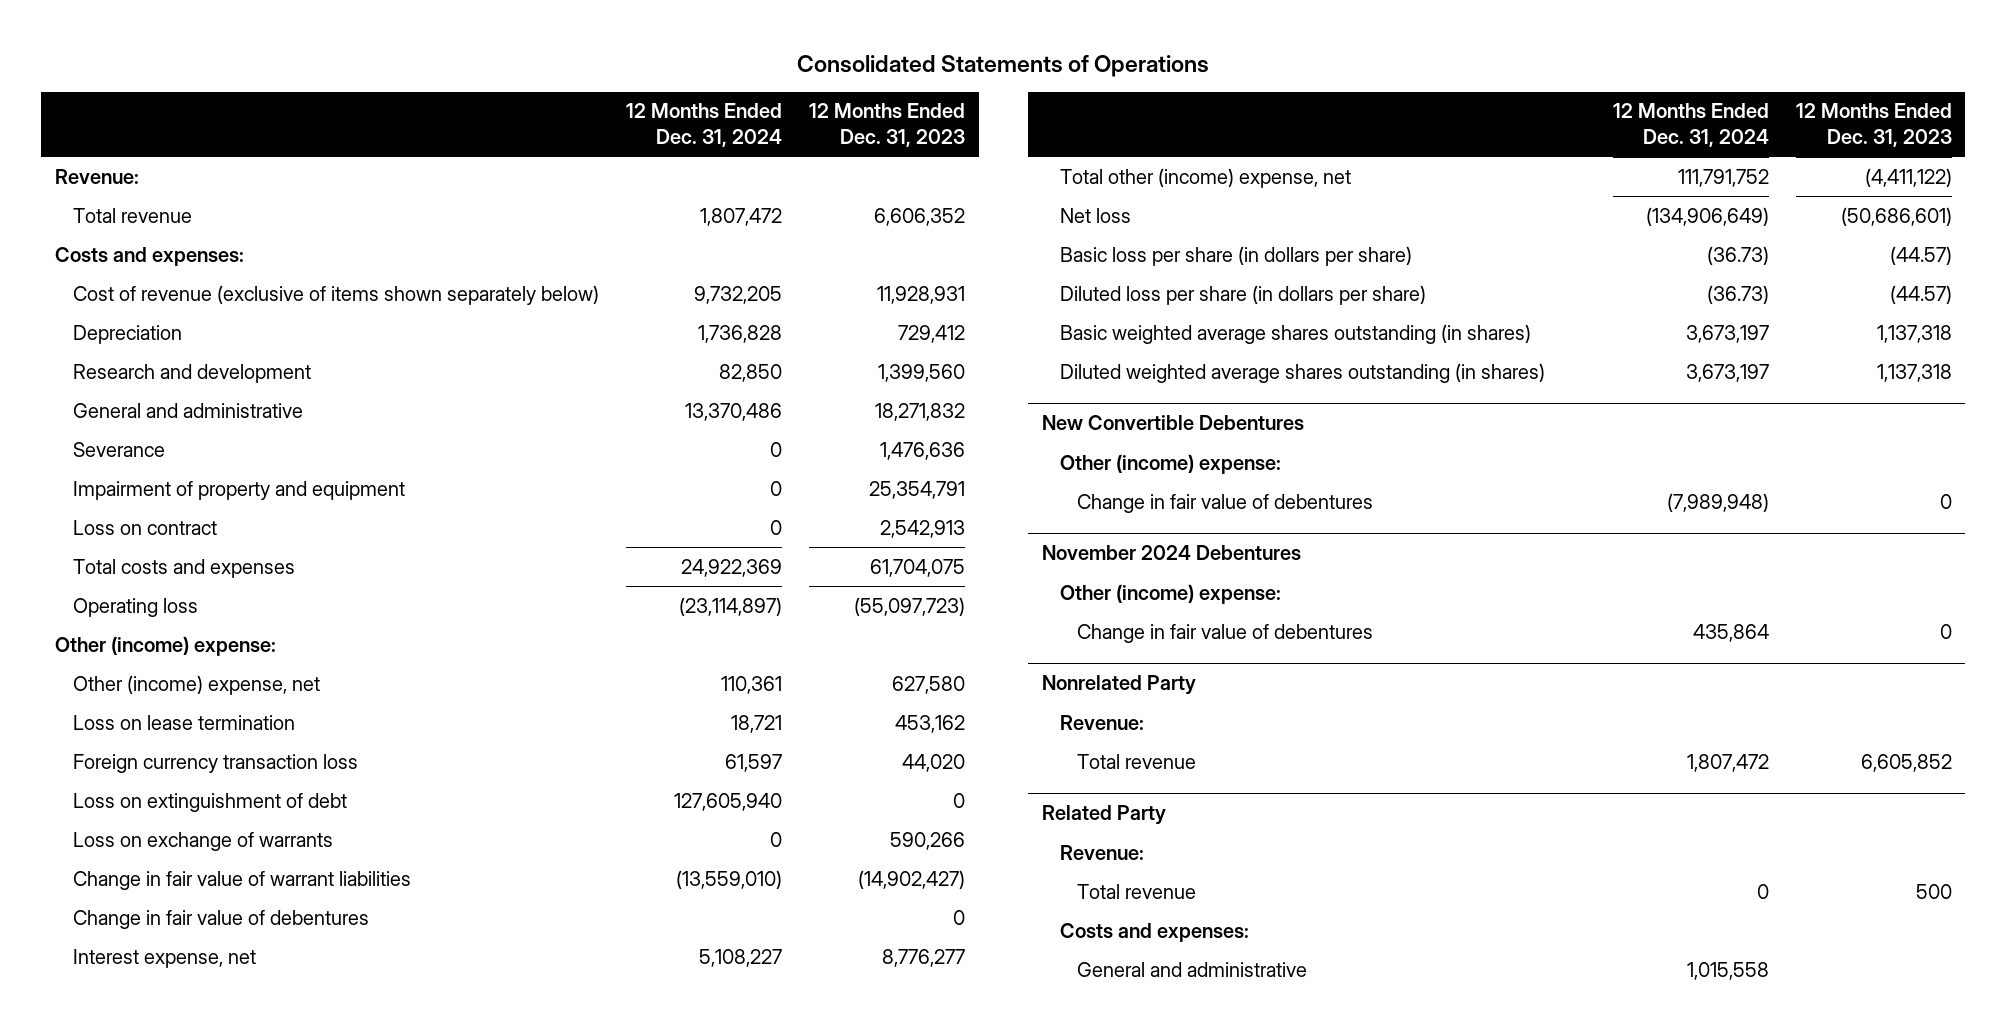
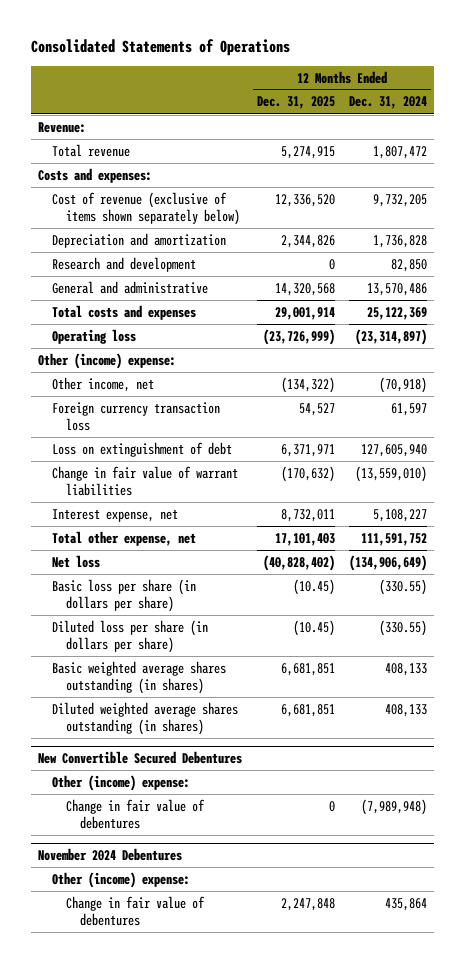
- | 12 Months Ended Dec. 31, 2024 | 12 Months Ended Dec. 31, 2023
+ | 12 Months Ended Dec. 31, 2025 | 12 Months Ended Dec. 31, 2024
- Depreciation | 1,736,828 | 729,412
+ Depreciation and amortization | 2,344,826 | 1,736,828
- General and administrative | 13,370,486 | 18,271,832
- Severance | 0 | 1,476,636
- Impairment of property and equipment | 0 | 25,354,791
- Loss on contract | 0 | 2,542,913
- Total costs and expenses | 24,922,369 | 61,704,075
- Operating loss | (23,114,897) | (55,097,723)
+ General and administrative | 14,320,568 | 13,570,486
+ Total costs and expenses | 29,001,914 | 25,122,369
+ Operating loss | (23,726,999) | (23,314,897)
- Other (income) expense, net | 110,361 | 627,580
- Loss on lease termination | 18,721 | 453,162
+ Other income, net | (134,322) | (70,918)
- Loss on exchange of warrants | 0 | 590,266
- Change in fair value of debentures | | 0
- Total other (income) expense, net | 111,791,752 | (4,411,122)
+ Total other expense, net | 17,101,403 | 111,591,752
- Basic loss per share (in dollars per share) | (36.73) | (44.57)
- Diluted loss per share (in dollars per share) | (36.73) | (44.57)
- Basic weighted average shares outstanding (in shares) | 3,673,197 | 1,137,318
- Diluted weighted average shares outstanding (in shares) | 3,673,197 | 1,137,318
- New Convertible Debentures
+ Basic loss per share (in dollars per share) | (10.45) | (330.55)
+ Diluted loss per share (in dollars per share) | (10.45) | (330.55)
+ Basic weighted average shares outstanding (in shares) | 6,681,851 | 408,133
+ Diluted weighted average shares outstanding (in shares) | 6,681,851 | 408,133
+ New Convertible Secured Debentures
- Nonrelated Party
- Revenue:
- Total revenue | 1,807,472 | 6,605,852
- Related Party
- Revenue:
- Total revenue | 0 | 500
- Costs and expenses:
- General and administrative | 1,015,558 |

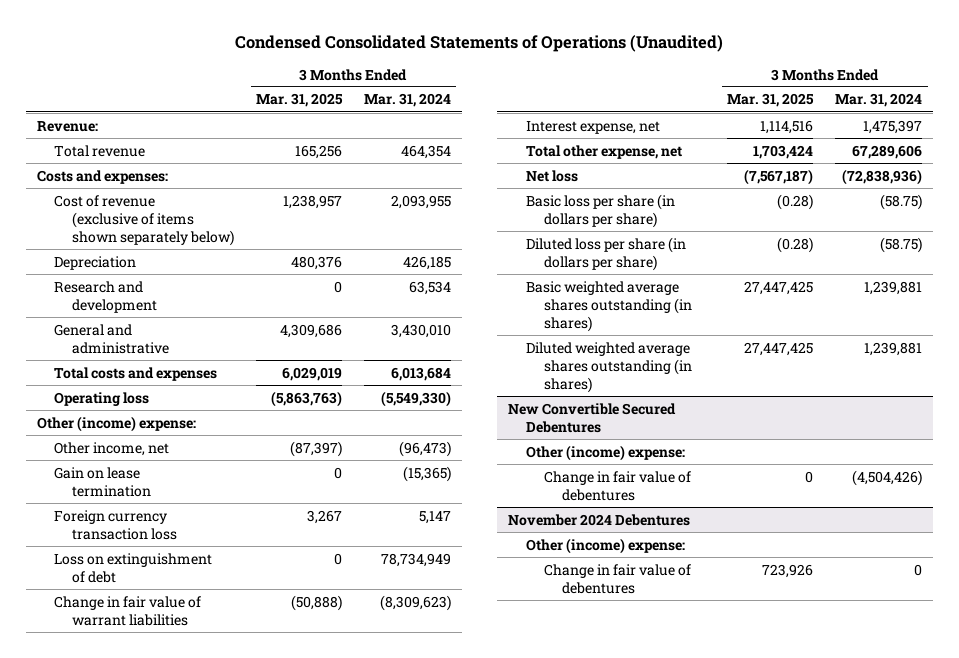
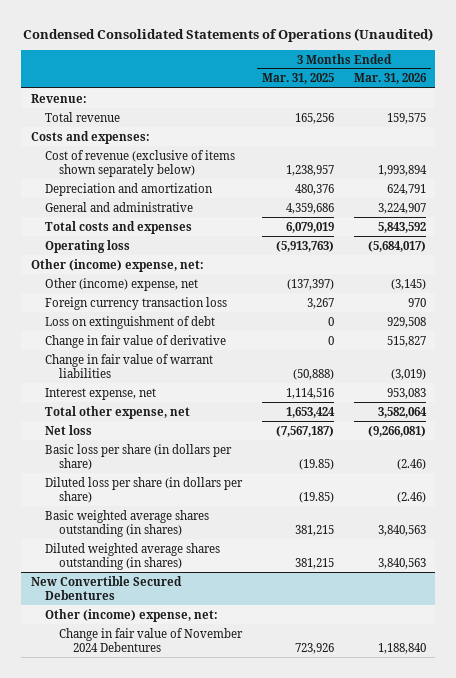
- | 3 Months Ended Mar. 31, 2025 | 3 Months Ended Mar. 31, 2024
+ | 3 Months Ended Mar. 31, 2025 | 3 Months Ended Mar. 31, 2026
- Depreciation | 480,376 | 426,185
- Research and development | 0 | 63,534
- General and administrative | 4,309,686 | 3,430,010
- Total costs and expenses | 6,029,019 | 6,013,684
- Operating loss | (5,863,763) | (5,549,330)
- Other (income) expense:
- Other income, net | (87,397) | (96,473)
- Gain on lease termination | 0 | (15,365)
+ Depreciation and amortization | 480,376 | 624,791
+ General and administrative | 4,359,686 | 3,224,907
+ Total costs and expenses | 6,079,019 | 5,843,592
+ Operating loss | (5,913,763) | (5,684,017)
+ Other (income) expense, net:
+ Other (income) expense, net | (137,397) | (3,145)
+ Change in fair value of derivative | 0 | 515,827
- Total other expense, net | 1,703,424 | 67,289,606
+ Total other expense, net | 1,653,424 | 3,582,064
- Basic loss per share (in dollars per share) | (0.28) | (58.75)
- Diluted loss per share (in dollars per share) | (0.28) | (58.75)
- Basic weighted average shares outstanding (in shares) | 27,447,425 | 1,239,881
- Diluted weighted average shares outstanding (in shares) | 27,447,425 | 1,239,881
+ Basic loss per share (in dollars per share) | (19.85) | (2.46)
+ Diluted loss per share (in dollars per share) | (19.85) | (2.46)
+ Basic weighted average shares outstanding (in shares) | 381,215 | 3,840,563
+ Diluted weighted average shares outstanding (in shares) | 381,215 | 3,840,563
@ New Convertible Secured Debentures
- Other (income) expense:
- Change in fair value of debentures | 0 | (4,504,426)
- November 2024 Debentures
- Other (income) expense:
- Change in fair value of debentures | 723,926 | 0
@ New Convertible Secured Debentures
+ Other (income) expense, net:
+ Change in fair value of November 2024 Debentures | 723,926 | 1,188,840

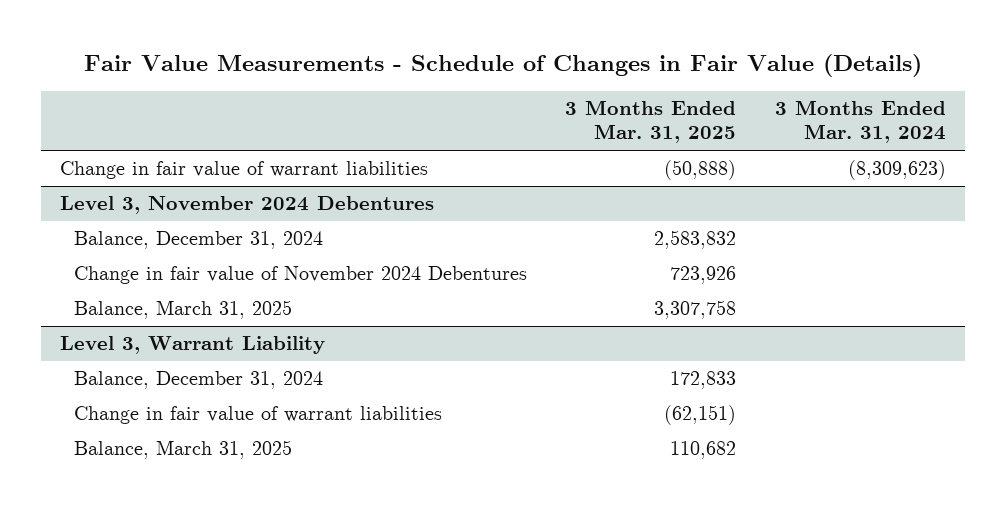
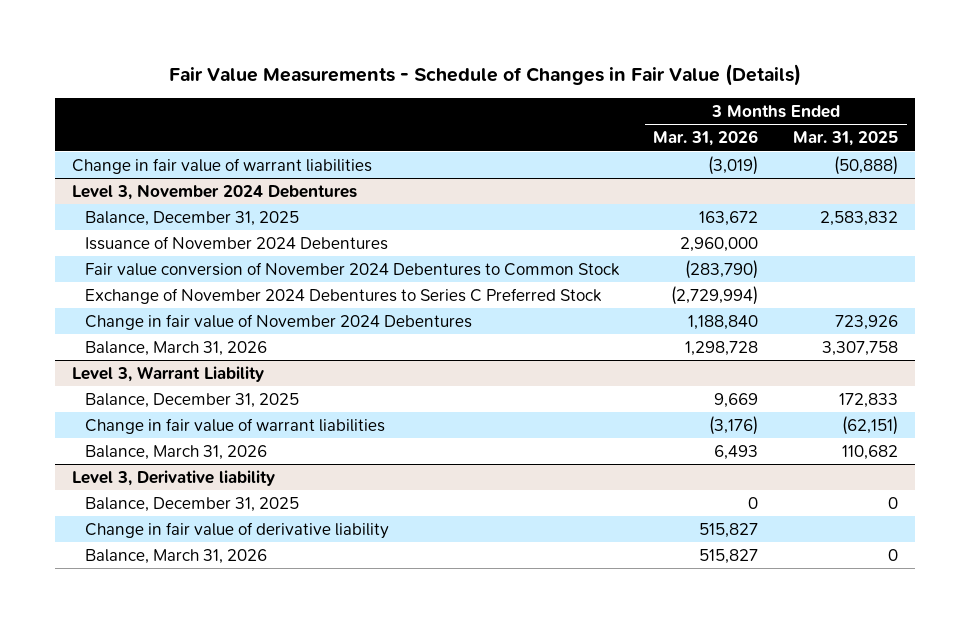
- | 3 Months Ended Mar. 31, 2025 | 3 Months Ended Mar. 31, 2024
+ | 3 Months Ended Mar. 31, 2026 | 3 Months Ended Mar. 31, 2025
@ Level 3, November 2024 Debentures
- Balance, December 31, 2024 | 2,583,832 |
+ Balance, December 31, 2025 | 163,672 | 2,583,832
+ Issuance of November 2024 Debentures | 2,960,000 |
+ Fair value conversion of November 2024 Debentures to Common Stock | (283,790) |
+ Exchange of November 2024 Debentures to Series C Preferred Stock | (2,729,994) |
- Balance, March 31, 2025 | 3,307,758 |
+ Balance, March 31, 2026 | 1,298,728 | 3,307,758
@ Level 3, Warrant Liability
- Balance, December 31, 2024 | 172,833 |
+ Balance, December 31, 2025 | 9,669 | 172,833
- Balance, March 31, 2025 | 110,682 |
+ Balance, March 31, 2026 | 6,493 | 110,682
+ Level 3, Derivative liability
+ Balance, December 31, 2025 | 0 | 0
+ Change in fair value of derivative liability | 515,827 |
+ Balance, March 31, 2026 | 515,827 | 0

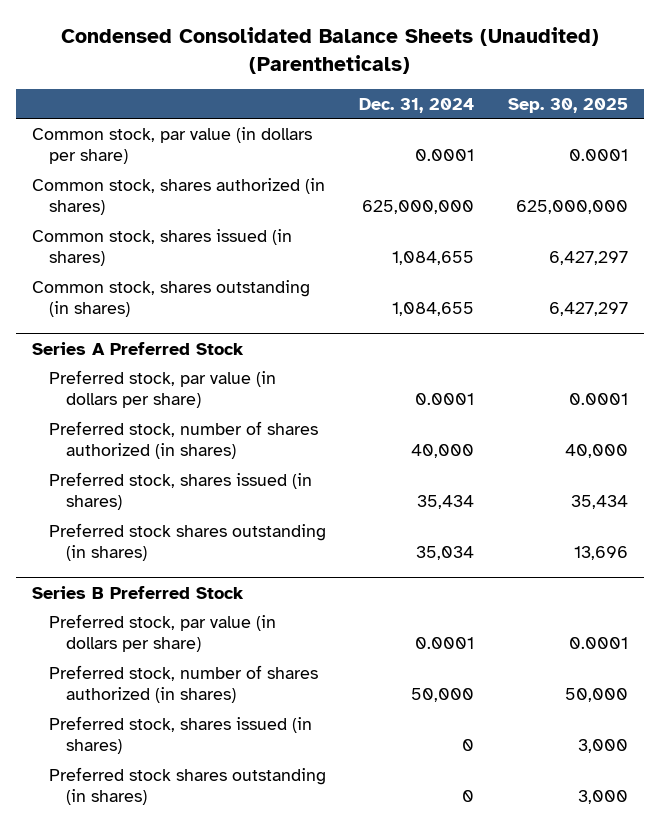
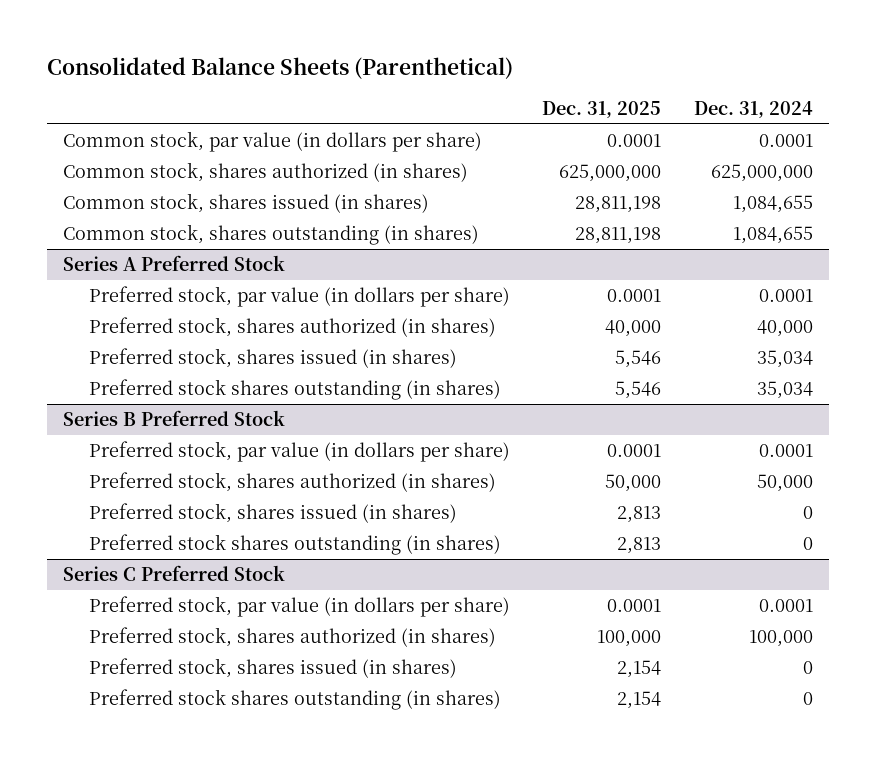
- Condensed Consolidated Balance Sheets (Unaudited) (Parentheticals)
+ Consolidated Balance Sheets (Parenthetical)
- | Dec. 31, 2024 | Sep. 30, 2025
+ | Dec. 31, 2025 | Dec. 31, 2024
@ Series A Preferred Stock
- Preferred stock, number of shares authorized (in shares) | 40,000 | 40,000
- Preferred stock, shares issued (in shares) | 35,434 | 35,434
+ Preferred stock, shares authorized (in shares) | 40,000 | 40,000
+ Preferred stock, shares issued (in shares) | 5,546 | 35,034
@ Series B Preferred Stock
- Preferred stock, number of shares authorized (in shares) | 50,000 | 50,000
+ Preferred stock, shares authorized (in shares) | 50,000 | 50,000
+ Series C Preferred Stock
+ Preferred stock, par value (in dollars per share) | 0.0001 | 0.0001
+ Preferred stock, shares authorized (in shares) | 100,000 | 100,000
+ Preferred stock, shares issued (in shares) | 2,154 | 0
+ Preferred stock shares outstanding (in shares) | 2,154 | 0

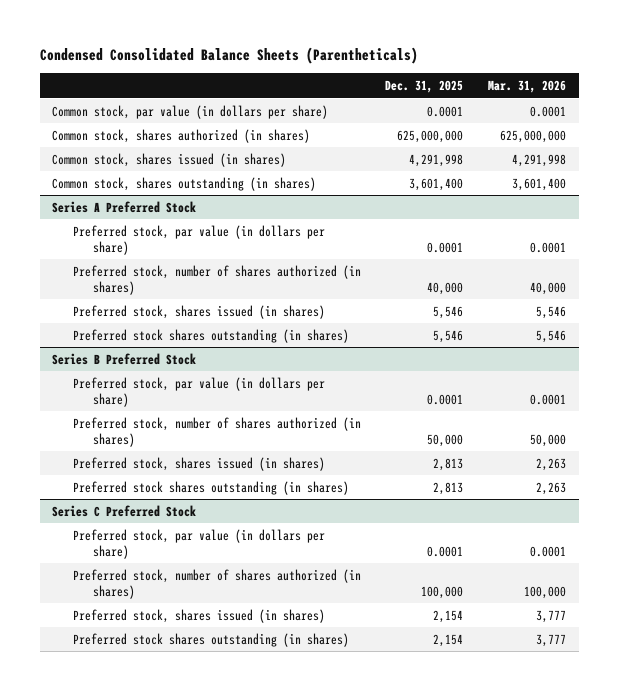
- Consolidated Balance Sheets (Parenthetical)
+ Condensed Consolidated Balance Sheets (Parentheticals)
- | Dec. 31, 2025 | Dec. 31, 2024
+ | Dec. 31, 2025 | Mar. 31, 2026
- Common stock, shares issued (in shares) | 28,811,198 | 1,084,655
- Common stock, shares outstanding (in shares) | 28,811,198 | 1,084,655
+ Common stock, shares issued (in shares) | 4,291,998 | 4,291,998
+ Common stock, shares outstanding (in shares) | 3,601,400 | 3,601,400
@ Series A Preferred Stock
- Preferred stock, shares authorized (in shares) | 40,000 | 40,000
+ Preferred stock, number of shares authorized (in shares) | 40,000 | 40,000
@ Series B Preferred Stock
- Preferred stock, shares authorized (in shares) | 50,000 | 50,000
+ Preferred stock, number of shares authorized (in shares) | 50,000 | 50,000
@ Series C Preferred Stock
- Preferred stock, shares authorized (in shares) | 100,000 | 100,000
+ Preferred stock, number of shares authorized (in shares) | 100,000 | 100,000

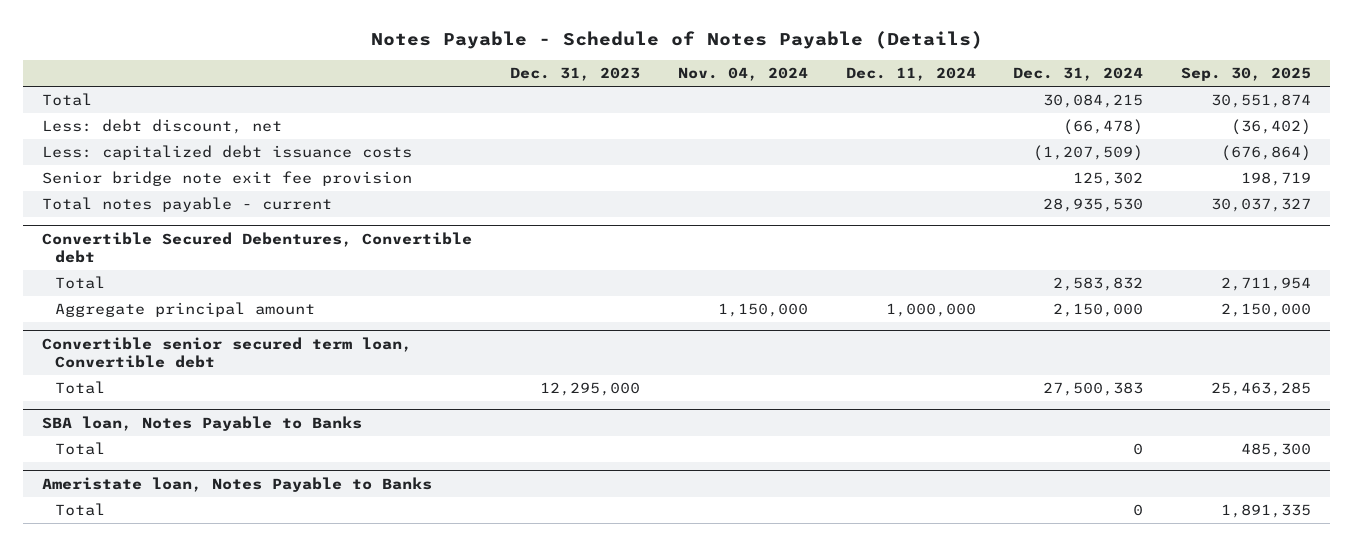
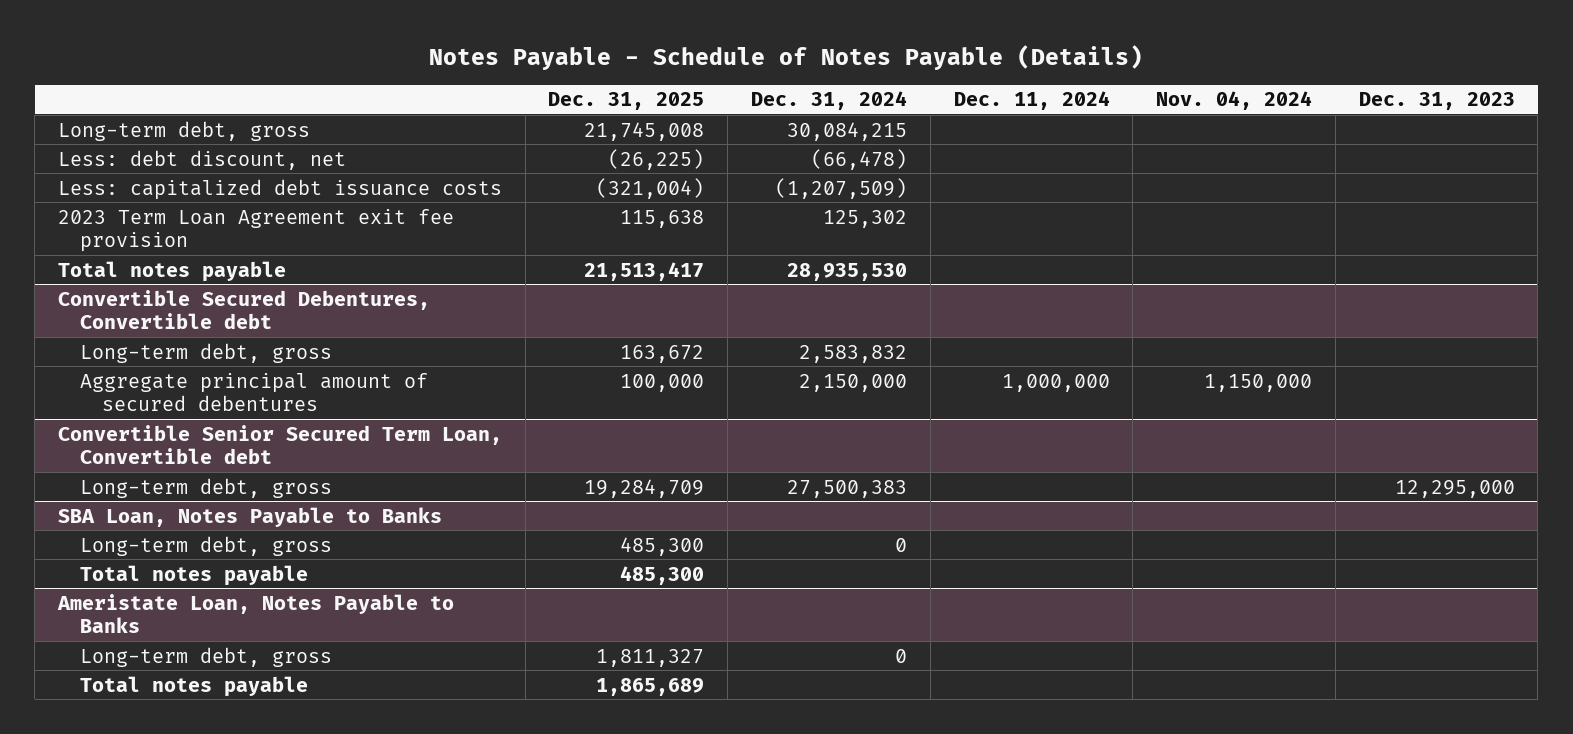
- | Dec. 31, 2023 | Nov. 04, 2024 | Dec. 11, 2024 | Dec. 31, 2024 | Sep. 30, 2025
+ | Dec. 31, 2025 | Dec. 31, 2024 | Dec. 11, 2024 | Nov. 04, 2024 | Dec. 31, 2023
- Total | | | | 30,084,215 | 30,551,874
+ Long-term debt, gross | 21,745,008 | 30,084,215 | | |
- Senior bridge note exit fee provision | | | | 125,302 | 198,719
- Total notes payable - current | | | | 28,935,530 | 30,037,327
+ 2023 Term Loan Agreement exit fee provision | 115,638 | 125,302 | | |
+ Total notes payable | 21,513,417 | 28,935,530 | | |
@ Convertible Secured Debentures, Convertible debt
- Total | | | | 2,583,832 | 2,711,954
- Aggregate principal amount | | 1,150,000 | 1,000,000 | 2,150,000 | 2,150,000
- Convertible senior secured term loan, Convertible debt
- Total | 12,295,000 | | | 27,500,383 | 25,463,285
- SBA loan, Notes Payable to Banks
- Total | | | | 0 | 485,300
- Ameristate loan, Notes Payable to Banks
- Total | | | | 0 | 1,891,335
@ Convertible Secured Debentures, Convertible debt
+ Long-term debt, gross | 163,672 | 2,583,832 | | |
+ Aggregate principal amount of secured debentures | 100,000 | 2,150,000 | 1,000,000 | 1,150,000 |
+ Convertible Senior Secured Term Loan, Convertible debt
+ Long-term debt, gross | 19,284,709 | 27,500,383 | | | 12,295,000
+ SBA Loan, Notes Payable to Banks
+ Long-term debt, gross | 485,300 | 0 | | |
+ Total notes payable | 485,300 | | | |
+ Ameristate Loan, Notes Payable to Banks
+ Long-term debt, gross | 1,811,327 | 0 | | |
+ Total notes payable | 1,865,689 | | | |

